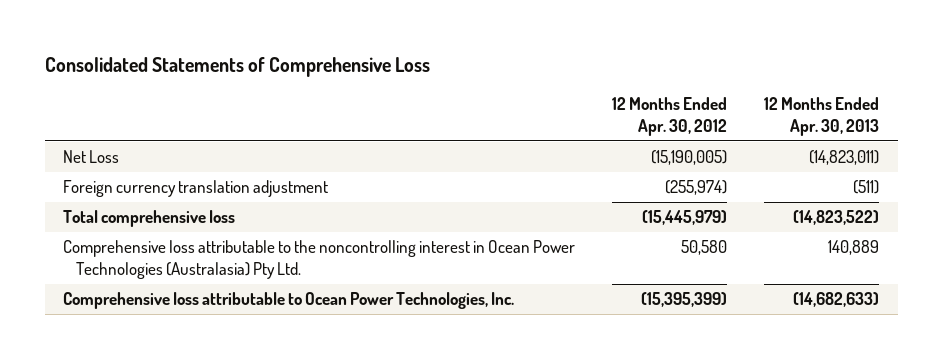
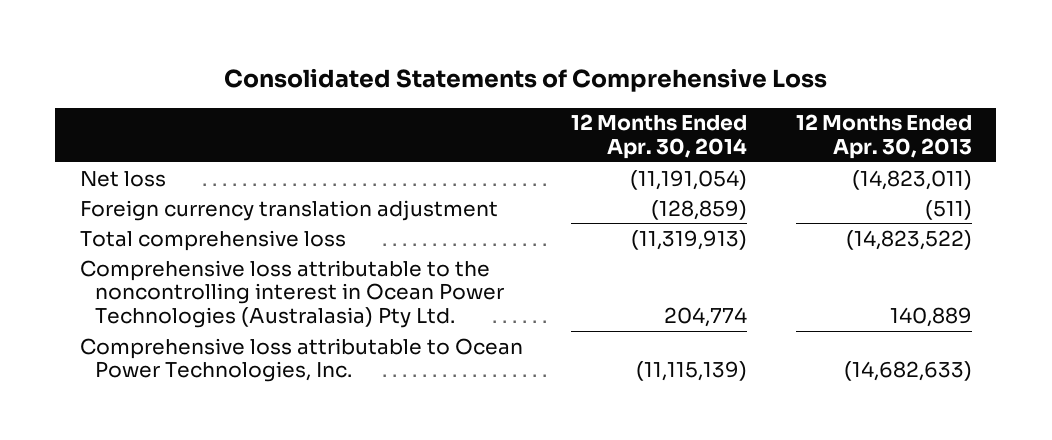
- | 12 Months Ended Apr. 30, 2012 | 12 Months Ended Apr. 30, 2013
+ | 12 Months Ended Apr. 30, 2014 | 12 Months Ended Apr. 30, 2013
- Net Loss | (15,190,005) | (14,823,011)
+ Net loss | (11,191,054) | (14,823,011)

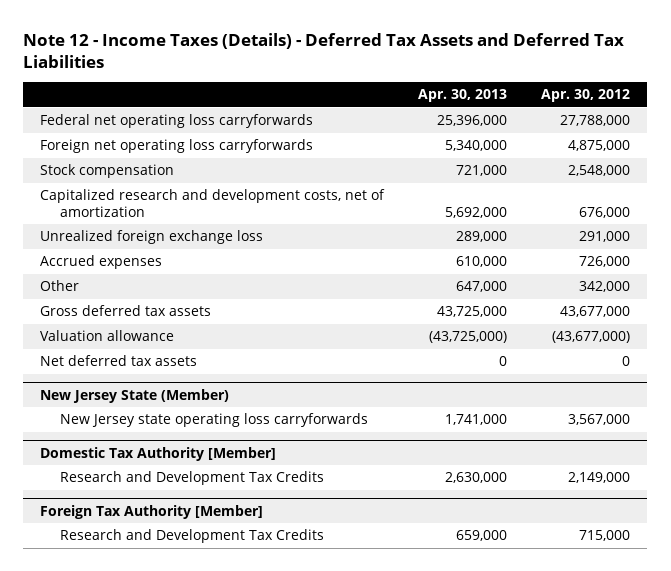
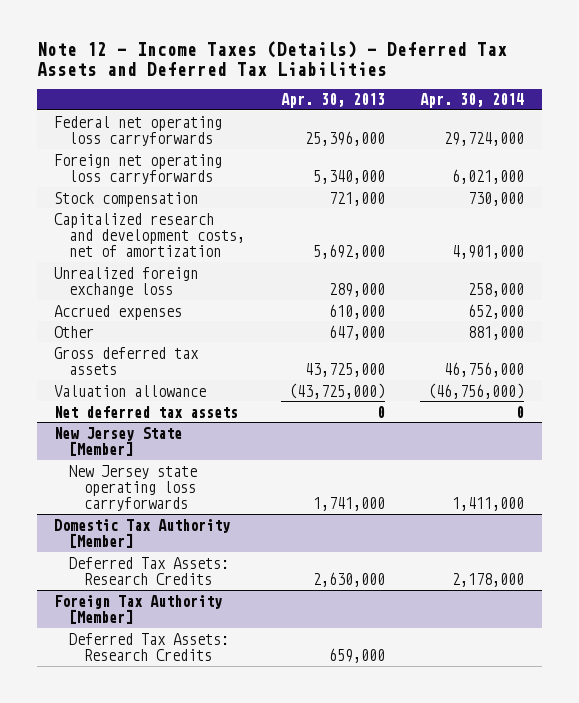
- | Apr. 30, 2013 | Apr. 30, 2012
+ | Apr. 30, 2013 | Apr. 30, 2014
- New Jersey State (Member)
+ New Jersey State [Member]
@ Domestic Tax Authority [Member]
- Research and Development Tax Credits | 2,630,000 | 2,149,000
+ Deferred Tax Assets: Research Credits | 2,630,000 | 2,178,000
@ Foreign Tax Authority [Member]
- Research and Development Tax Credits | 659,000 | 715,000
+ Deferred Tax Assets: Research Credits | 659,000 |

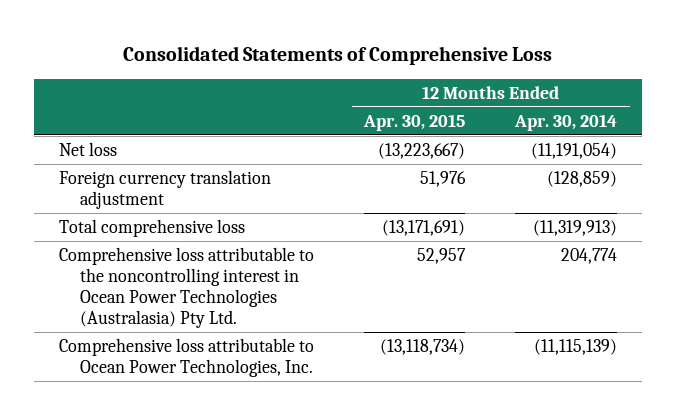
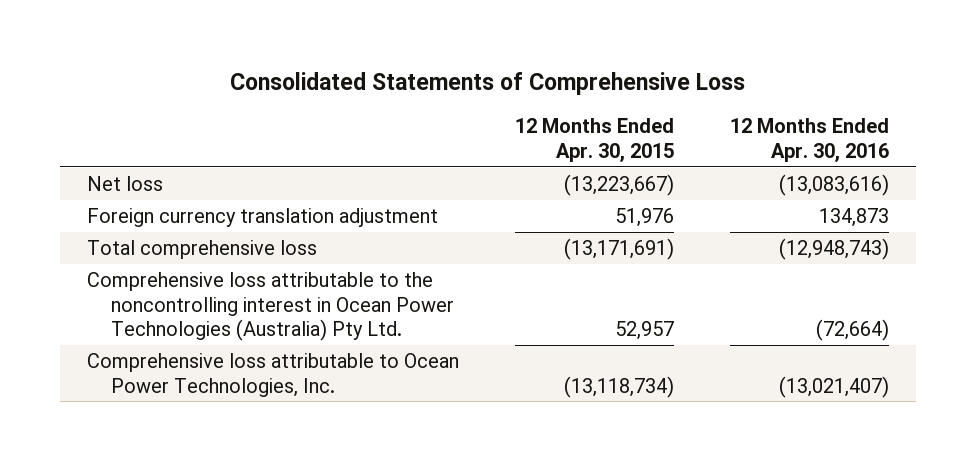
- | 12 Months Ended Apr. 30, 2015 | 12 Months Ended Apr. 30, 2014
+ | 12 Months Ended Apr. 30, 2015 | 12 Months Ended Apr. 30, 2016
- Comprehensive loss attributable to the noncontrolling interest in Ocean Power Technologies (Australasia) Pty Ltd. | 52,957 | 204,774
+ Comprehensive loss attributable to the noncontrolling interest in Ocean Power Technologies (Australia) Pty Ltd. | 52,957 | (72,664)

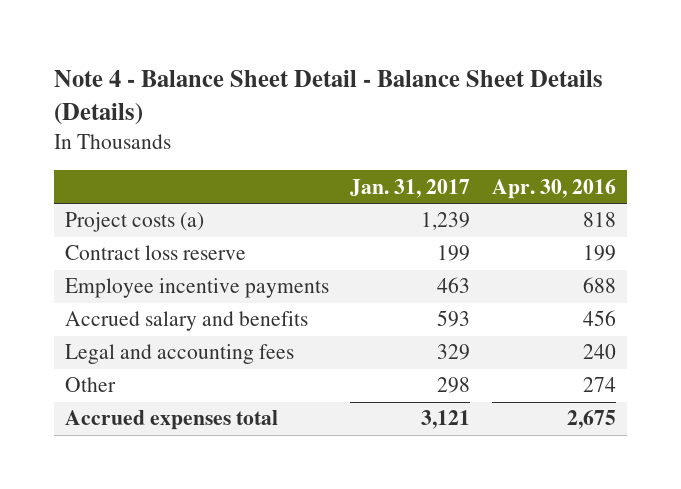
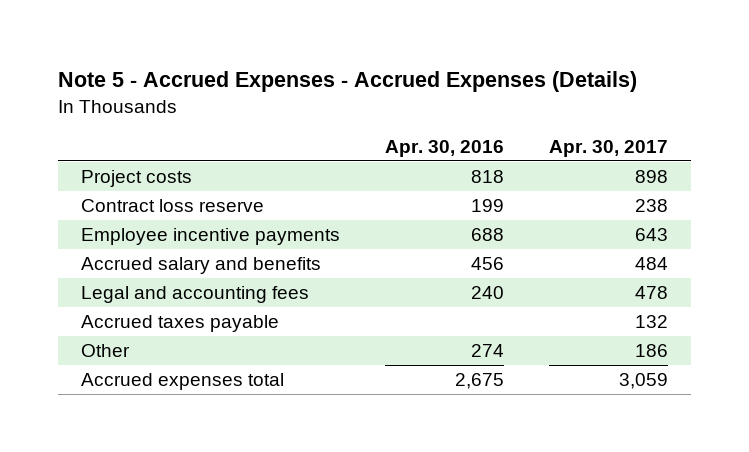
- Note 4 - Balance Sheet Detail - Balance Sheet Details (Details)
+ Note 5 - Accrued Expenses - Accrued Expenses (Details)
- | Jan. 31, 2017 | Apr. 30, 2016
+ | Apr. 30, 2016 | Apr. 30, 2017
- Project costs (a) | 1,239 | 818
+ Project costs | 818 | 898
+ Accrued taxes payable | | 132

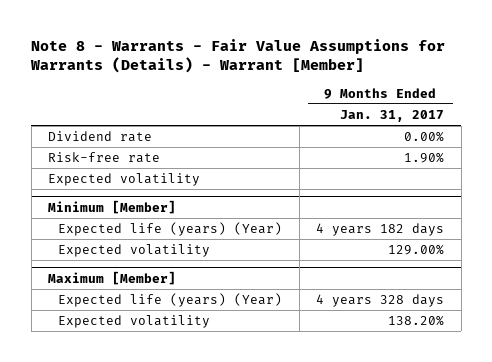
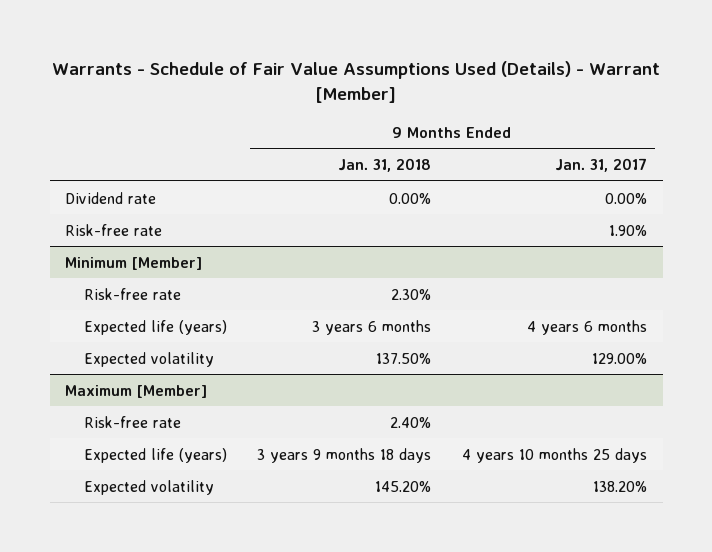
- Note 8 - Warrants - Fair Value Assumptions for Warrants (Details) - Warrant [Member]
+ Warrants - Schedule of Fair Value Assumptions Used (Details) - Warrant [Member]
- | 9 Months Ended Jan. 31, 2017
+ | 9 Months Ended Jan. 31, 2018 | 9 Months Ended Jan. 31, 2017
- Expected volatility
@ Minimum [Member]
- Expected life (years) (Year) | 4 years 182 days
+ Risk-free rate | 2.30% |
+ Expected life (years) | 3 years 6 months | 4 years 6 months
@ Maximum [Member]
- Expected life (years) (Year) | 4 years 328 days
+ Risk-free rate | 2.40% |
+ Expected life (years) | 3 years 9 months 18 days | 4 years 10 months 25 days

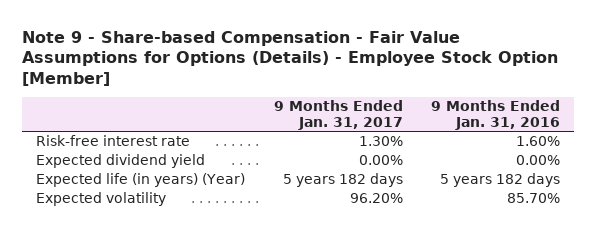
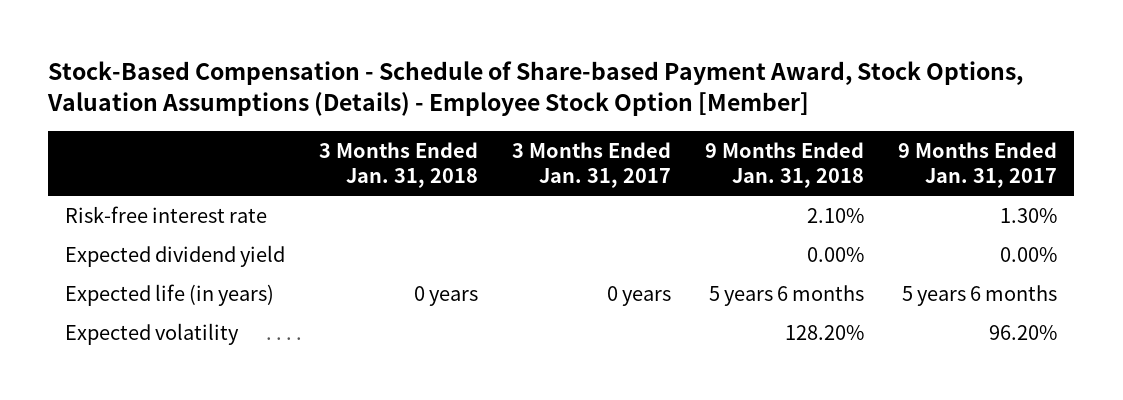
- Note 9 - Share-based Compensation - Fair Value Assumptions for Options (Details) - Employee Stock Option [Member]
+ Stock-Based Compensation - Schedule of Share-based Payment Award, Stock Options, Valuation Assumptions (Details) - Employee Stock Option [Member]
- | 9 Months Ended Jan. 31, 2017 | 9 Months Ended Jan. 31, 2016
+ | 3 Months Ended Jan. 31, 2018 | 3 Months Ended Jan. 31, 2017 | 9 Months Ended Jan. 31, 2018 | 9 Months Ended Jan. 31, 2017
- Expected life (in years) (Year) | 5 years 182 days | 5 years 182 days
+ Expected life (in years) | 0 years | 0 years | 5 years 6 months | 5 years 6 months

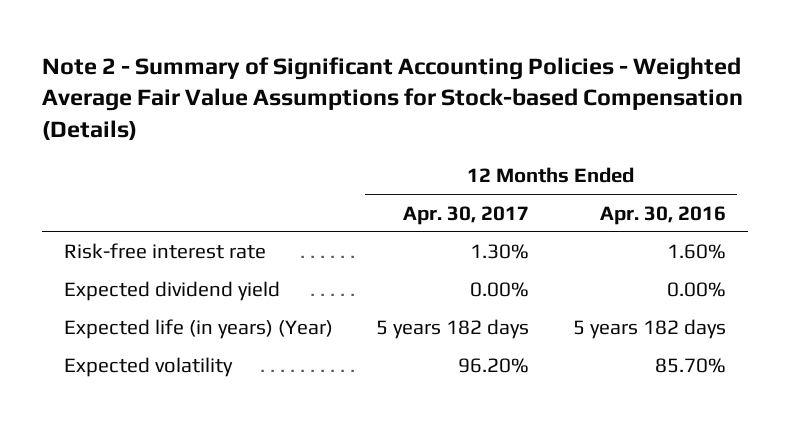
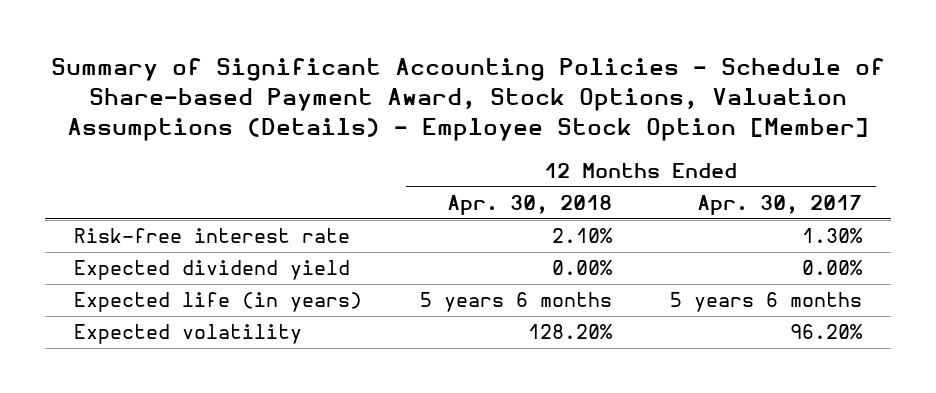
- Note 2 - Summary of Significant Accounting Policies - Weighted Average Fair Value Assumptions for Stock-based Compensation (Details)
+ Summary of Significant Accounting Policies - Schedule of Share-based Payment Award, Stock Options, Valuation Assumptions (Details) - Employee Stock Option [Member]
- | 12 Months Ended Apr. 30, 2017 | 12 Months Ended Apr. 30, 2016
+ | 12 Months Ended Apr. 30, 2018 | 12 Months Ended Apr. 30, 2017
- Expected life (in years) (Year) | 5 years 182 days | 5 years 182 days
+ Expected life (in years) | 5 years 6 months | 5 years 6 months

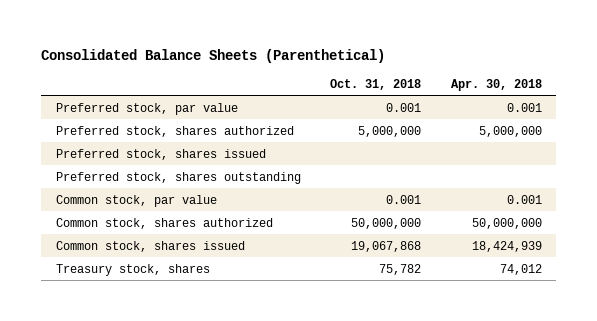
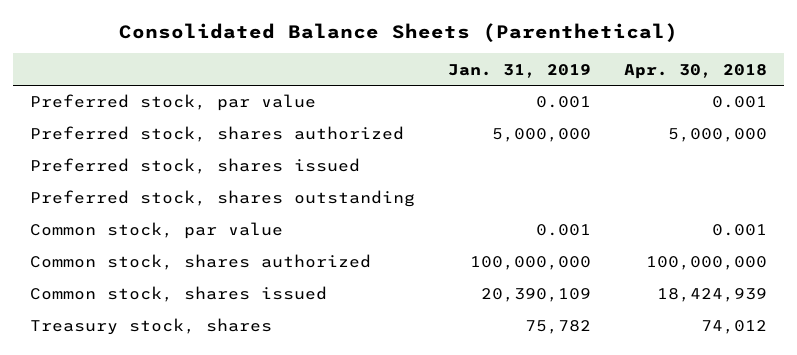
- | Oct. 31, 2018 | Apr. 30, 2018
+ | Jan. 31, 2019 | Apr. 30, 2018
- Common stock, shares authorized | 50,000,000 | 50,000,000
+ Common stock, shares authorized | 100,000,000 | 100,000,000

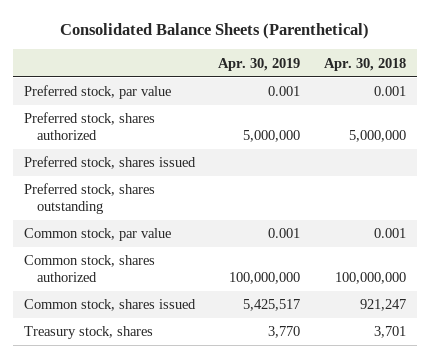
- | Jan. 31, 2019 | Apr. 30, 2018
+ | Apr. 30, 2019 | Apr. 30, 2018
- Common stock, shares issued | 20,390,109 | 18,424,939
- Treasury stock, shares | 75,782 | 74,012
+ Common stock, shares issued | 5,425,517 | 921,247
+ Treasury stock, shares | 3,770 | 3,701

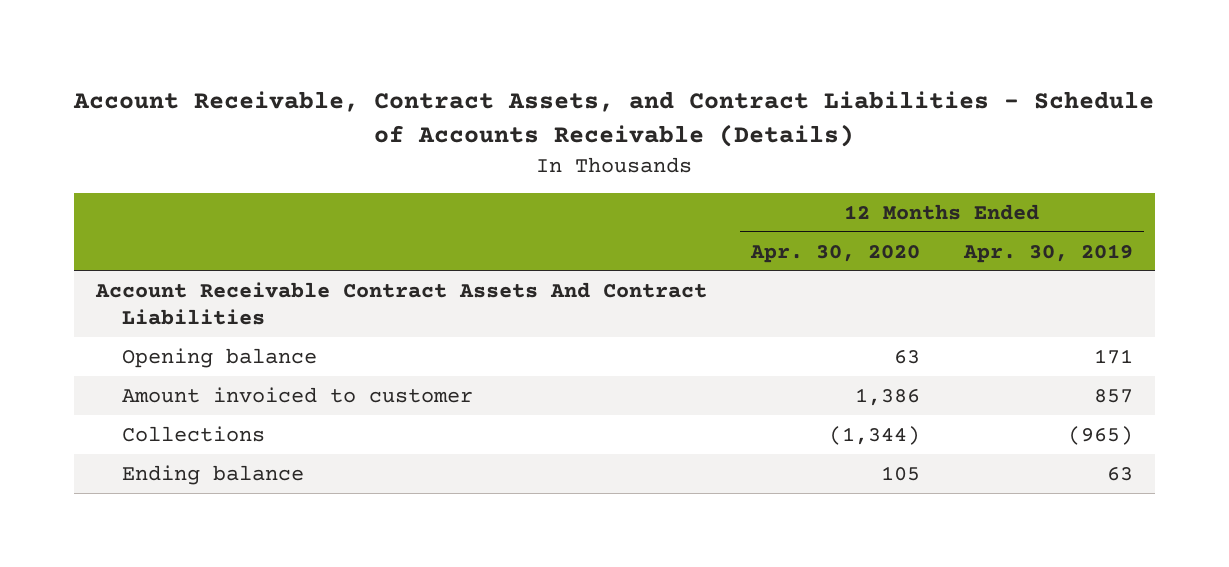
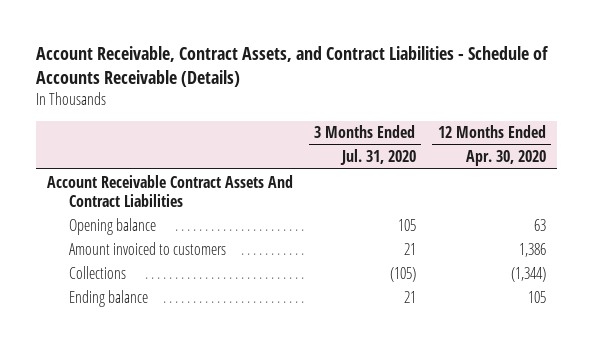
- | 12 Months Ended Apr. 30, 2020 | 12 Months Ended Apr. 30, 2019
+ | 3 Months Ended Jul. 31, 2020 | 12 Months Ended Apr. 30, 2020
- Amount invoiced to customer | 1,386 | 857
+ Amount invoiced to customers | 21 | 1,386

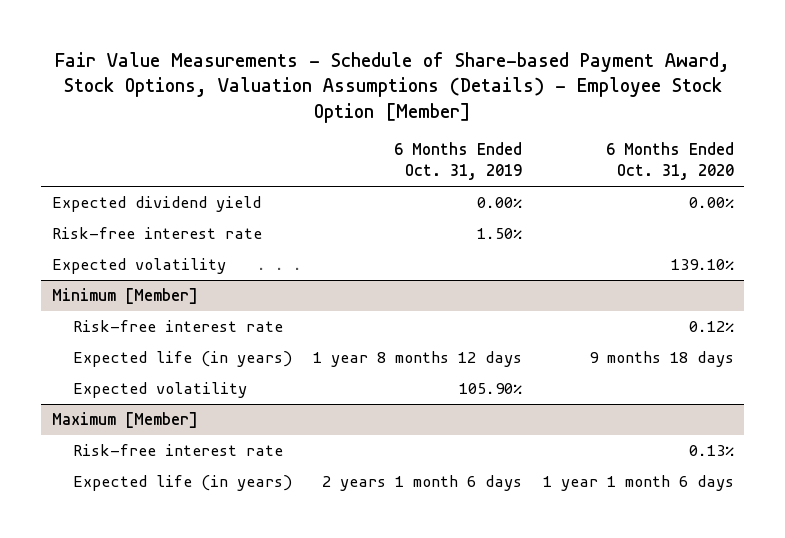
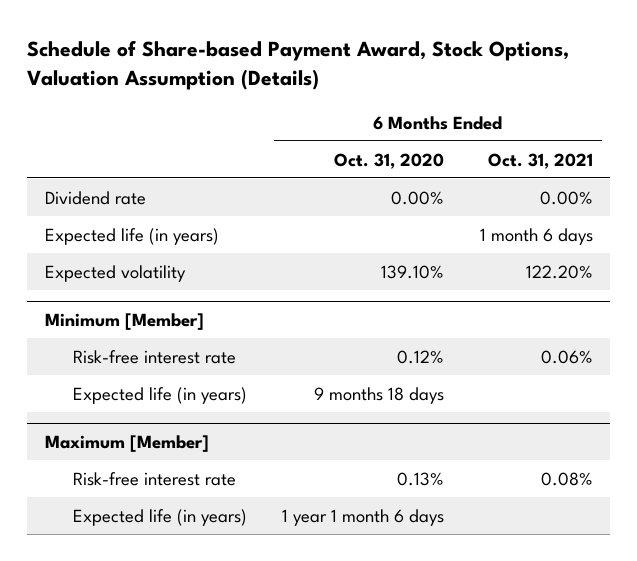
- Fair Value Measurements - Schedule of Share-based Payment Award, Stock Options, Valuation Assumptions (Details) - Employee Stock Option [Member]
+ Schedule of Share-based Payment Award, Stock Options, Valuation Assumption (Details)
- | 6 Months Ended Oct. 31, 2019 | 6 Months Ended Oct. 31, 2020
+ | 6 Months Ended Oct. 31, 2020 | 6 Months Ended Oct. 31, 2021
- Expected dividend yield | 0.00% | 0.00%
- Risk-free interest rate | 1.50% |
+ Dividend rate | 0.00% | 0.00%
+ Expected life (in years) | | 1 month 6 days
@ Minimum [Member]
- Expected volatility | 105.90% |

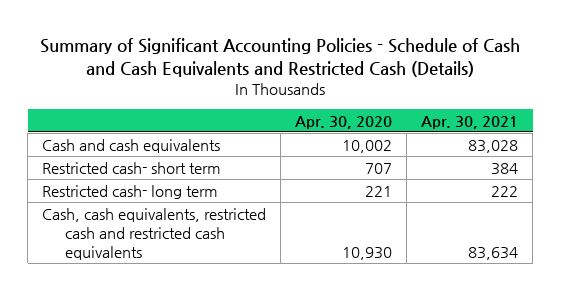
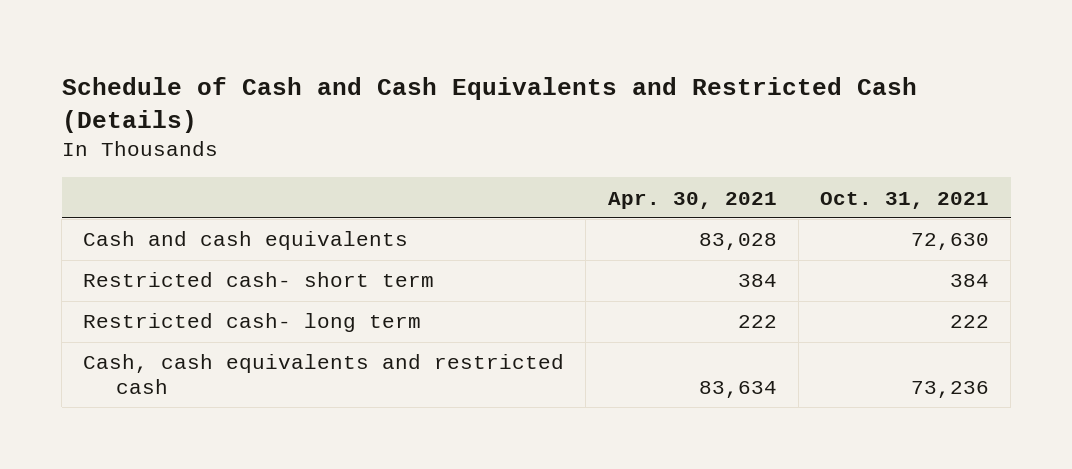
- Summary of Significant Accounting Policies - Schedule of Cash and Cash Equivalents and Restricted Cash (Details)
+ Schedule of Cash and Cash Equivalents and Restricted Cash (Details)
- | Apr. 30, 2020 | Apr. 30, 2021
+ | Apr. 30, 2021 | Oct. 31, 2021
- Cash, cash equivalents, restricted cash and restricted cash equivalents | 10,930 | 83,634
+ Cash, cash equivalents and restricted cash | 83,634 | 73,236

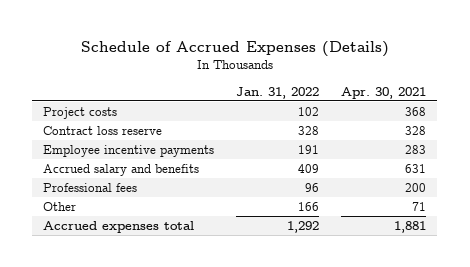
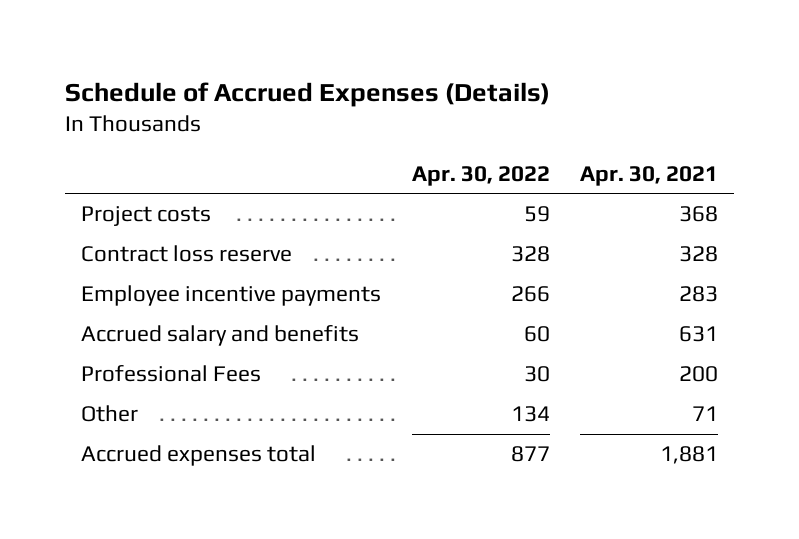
- | Jan. 31, 2022 | Apr. 30, 2021
+ | Apr. 30, 2022 | Apr. 30, 2021
- Professional fees | 96 | 200
+ Professional Fees | 30 | 200

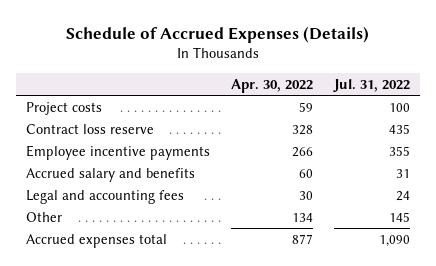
- | Apr. 30, 2022 | Apr. 30, 2021
+ | Apr. 30, 2022 | Jul. 31, 2022
- Professional Fees | 30 | 200
+ Legal and accounting fees | 30 | 24

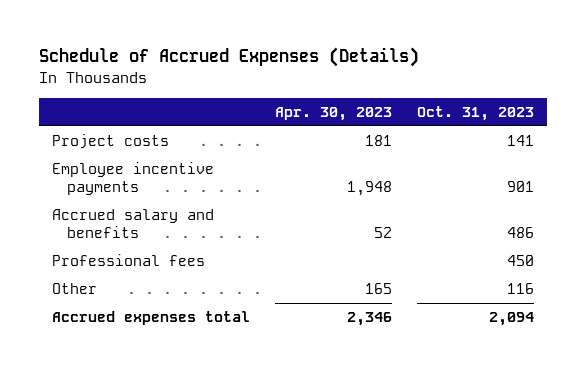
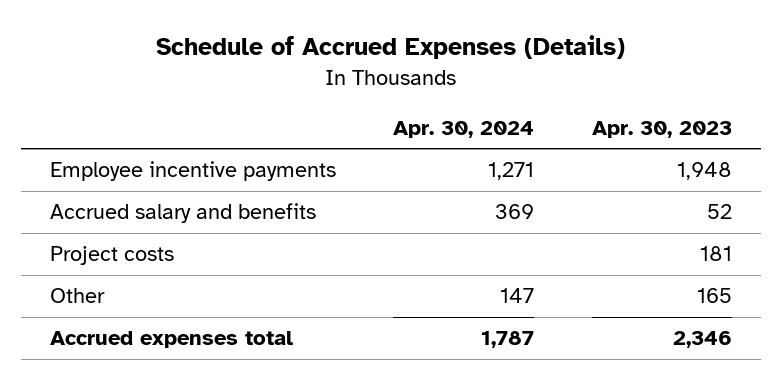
- | Apr. 30, 2023 | Oct. 31, 2023
+ | Apr. 30, 2024 | Apr. 30, 2023
- Professional fees | | 450
moved down: Project costs | | 181

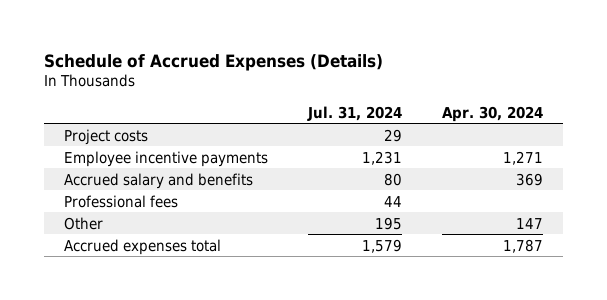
- | Apr. 30, 2024 | Apr. 30, 2023
+ | Jul. 31, 2024 | Apr. 30, 2024
moved up: Project costs | 29 |
+ Professional fees | 44 |

